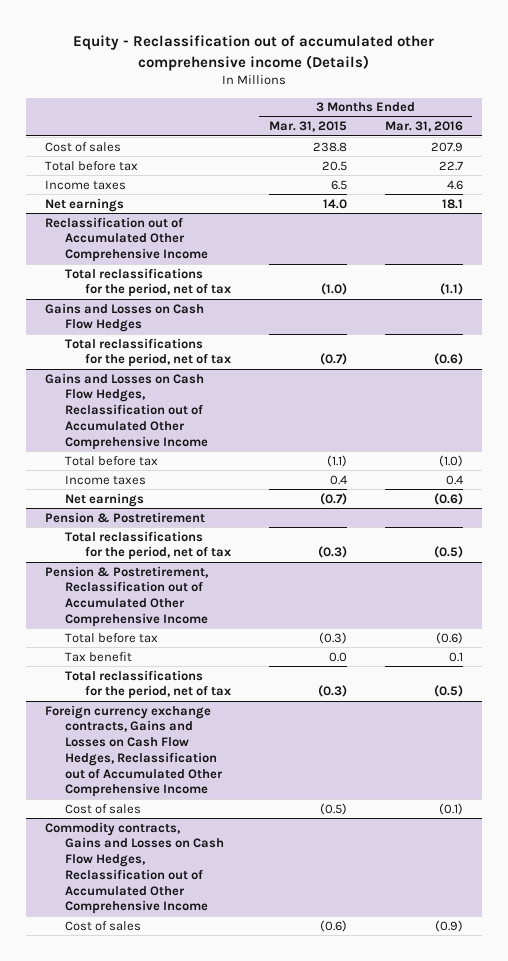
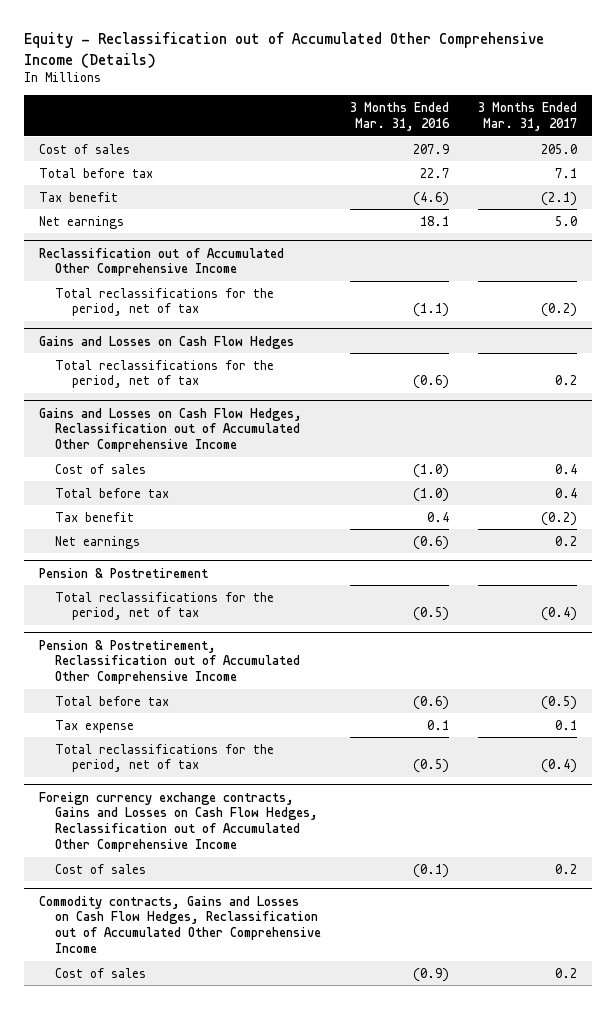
- Equity - Reclassification out of accumulated other comprehensive income (Details)
+ Equity - Reclassification out of Accumulated Other Comprehensive Income (Details)
- | 3 Months Ended Mar. 31, 2015 | 3 Months Ended Mar. 31, 2016
+ | 3 Months Ended Mar. 31, 2016 | 3 Months Ended Mar. 31, 2017
- Income taxes | 6.5 | 4.6
+ Tax benefit | (4.6) | (2.1)
@ Gains and Losses on Cash Flow Hedges, Reclassification out of Accumulated Other Comprehensive Income
+ Cost of sales | (1.0) | 0.4
- Income taxes | 0.4 | 0.4
+ Tax benefit | 0.4 | (0.2)
@ Pension & Postretirement, Reclassification out of Accumulated Other Comprehensive Income
- Tax benefit | 0.0 | 0.1
+ Tax expense | 0.1 | 0.1

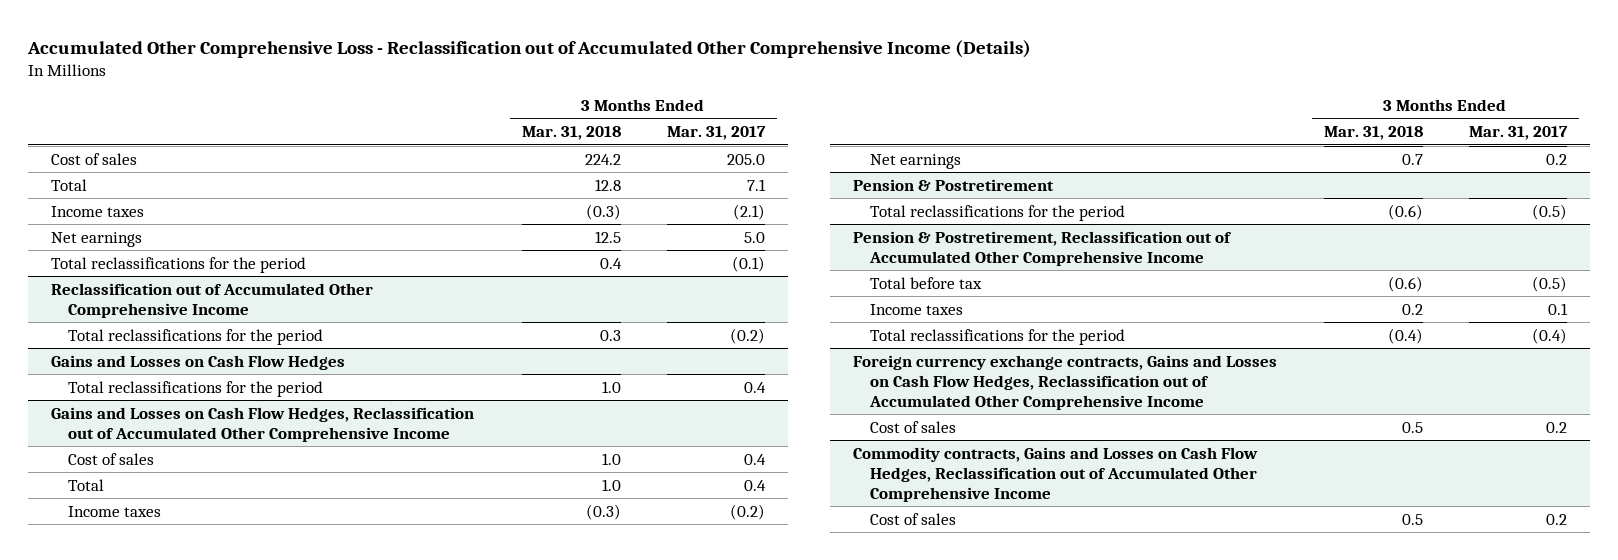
- Equity - Reclassification out of Accumulated Other Comprehensive Income (Details)
+ Accumulated Other Comprehensive Loss - Reclassification out of Accumulated Other Comprehensive Income (Details)
- | 3 Months Ended Mar. 31, 2016 | 3 Months Ended Mar. 31, 2017
+ | 3 Months Ended Mar. 31, 2018 | 3 Months Ended Mar. 31, 2017
- Total before tax | 22.7 | 7.1
- Tax benefit | (4.6) | (2.1)
+ Total | 12.8 | 7.1
+ Income taxes | (0.3) | (2.1)
+ Total reclassifications for the period | 0.4 | (0.1)
@ Reclassification out of Accumulated Other Comprehensive Income
- Total reclassifications for the period, net of tax | (1.1) | (0.2)
+ Total reclassifications for the period | 0.3 | (0.2)
@ Gains and Losses on Cash Flow Hedges
- Total reclassifications for the period, net of tax | (0.6) | 0.2
+ Total reclassifications for the period | 1.0 | 0.4
@ Gains and Losses on Cash Flow Hedges, Reclassification out of Accumulated Other Comprehensive Income
- Total before tax | (1.0) | 0.4
- Tax benefit | 0.4 | (0.2)
+ Total | 1.0 | 0.4
+ Income taxes | (0.3) | (0.2)
@ Pension & Postretirement
- Total reclassifications for the period, net of tax | (0.5) | (0.4)
+ Total reclassifications for the period | (0.6) | (0.5)
@ Pension & Postretirement, Reclassification out of Accumulated Other Comprehensive Income
- Tax expense | 0.1 | 0.1
- Total reclassifications for the period, net of tax | (0.5) | (0.4)
+ Income taxes | 0.2 | 0.1
+ Total reclassifications for the period | (0.4) | (0.4)

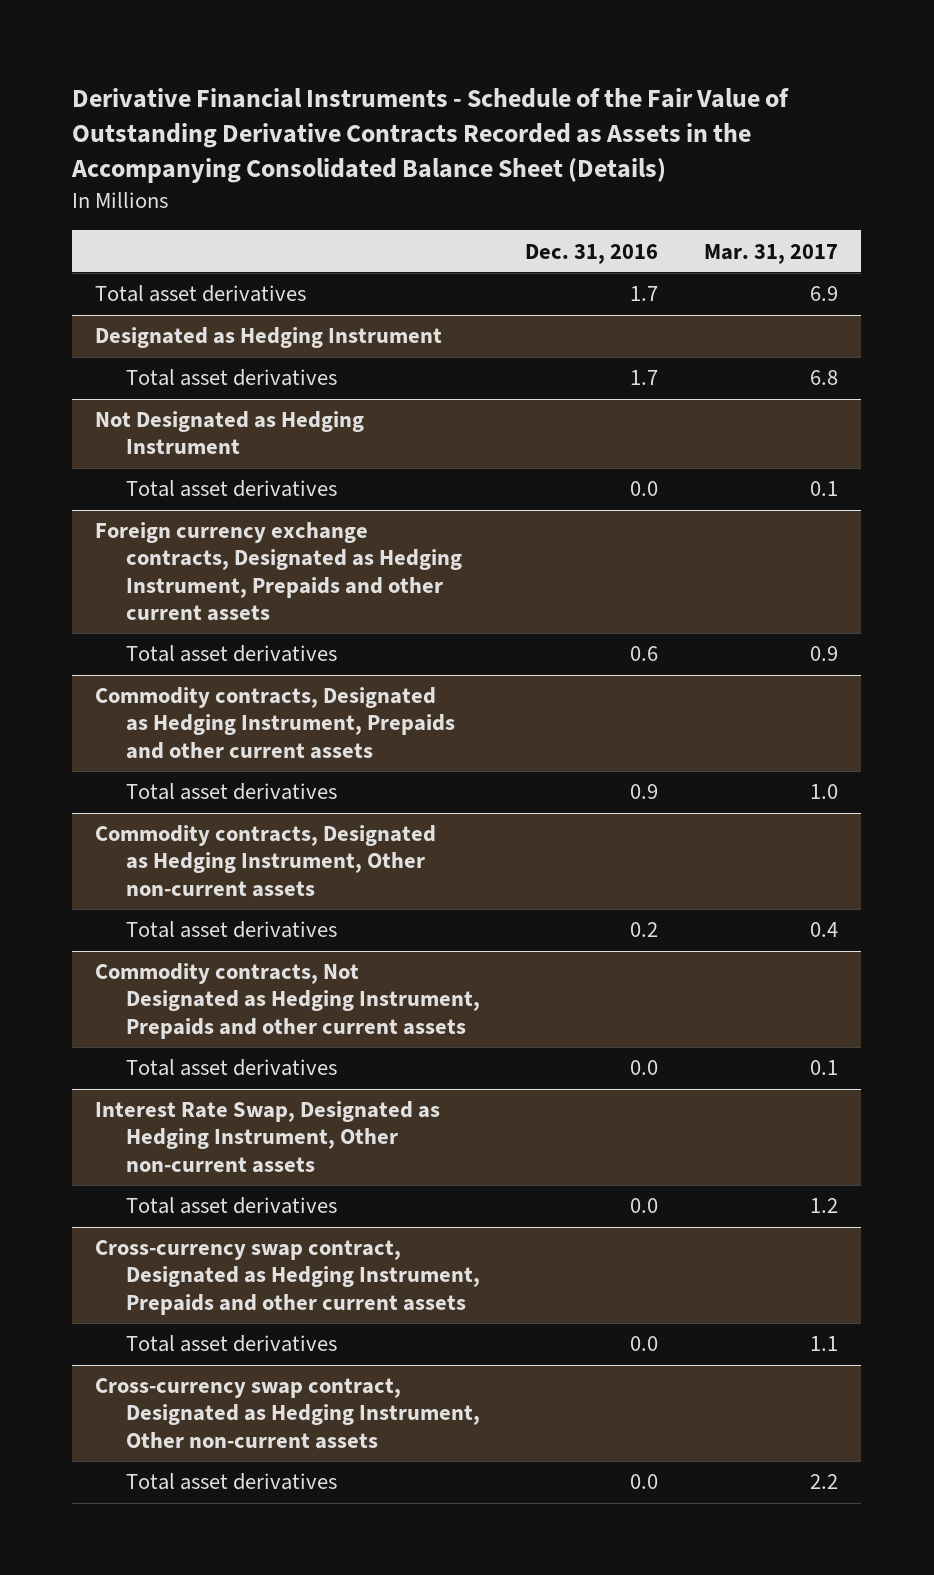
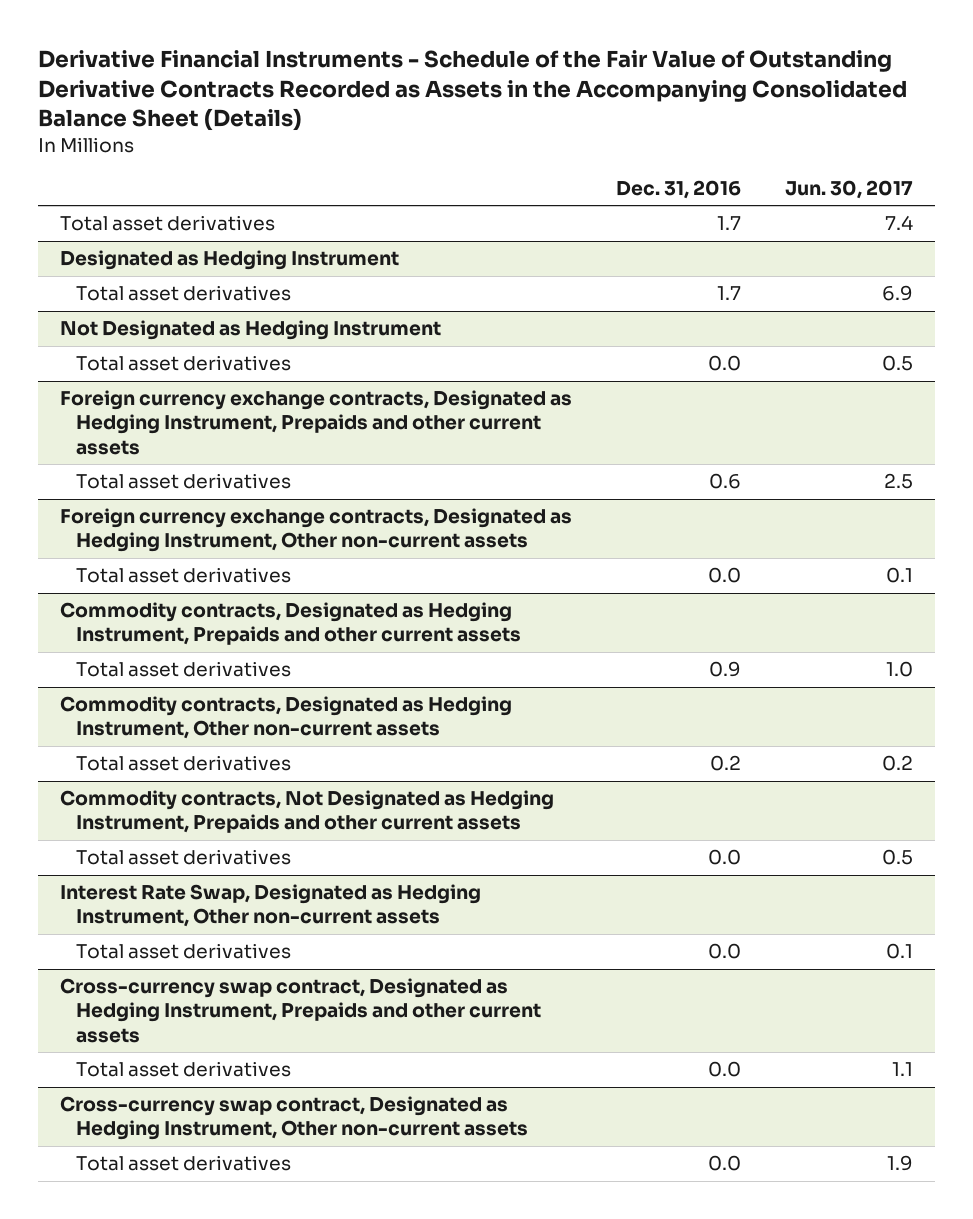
- | Dec. 31, 2016 | Mar. 31, 2017
+ | Dec. 31, 2016 | Jun. 30, 2017
+ Foreign currency exchange contracts, Designated as Hedging Instrument, Other non-current assets
+ Total asset derivatives | 0.0 | 0.1

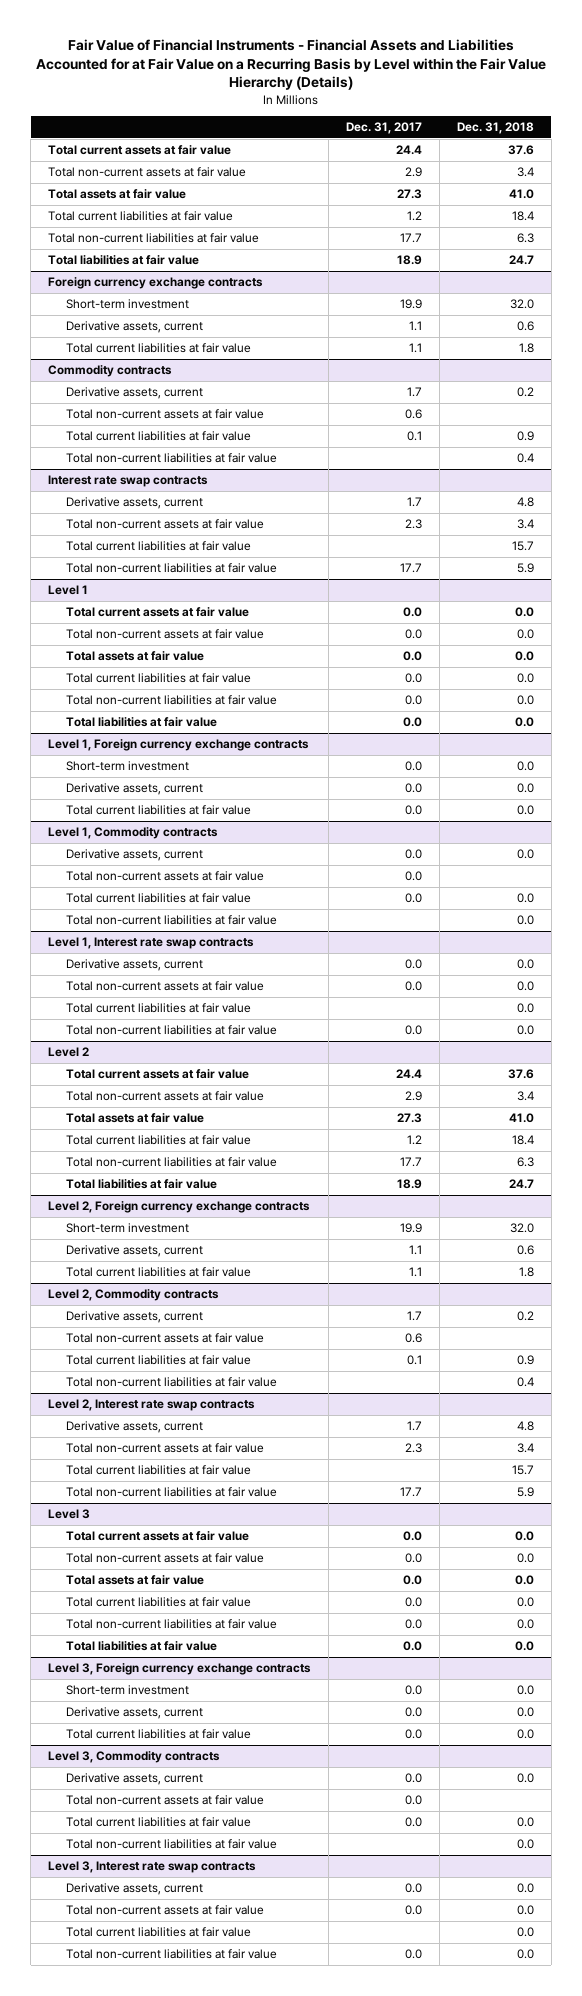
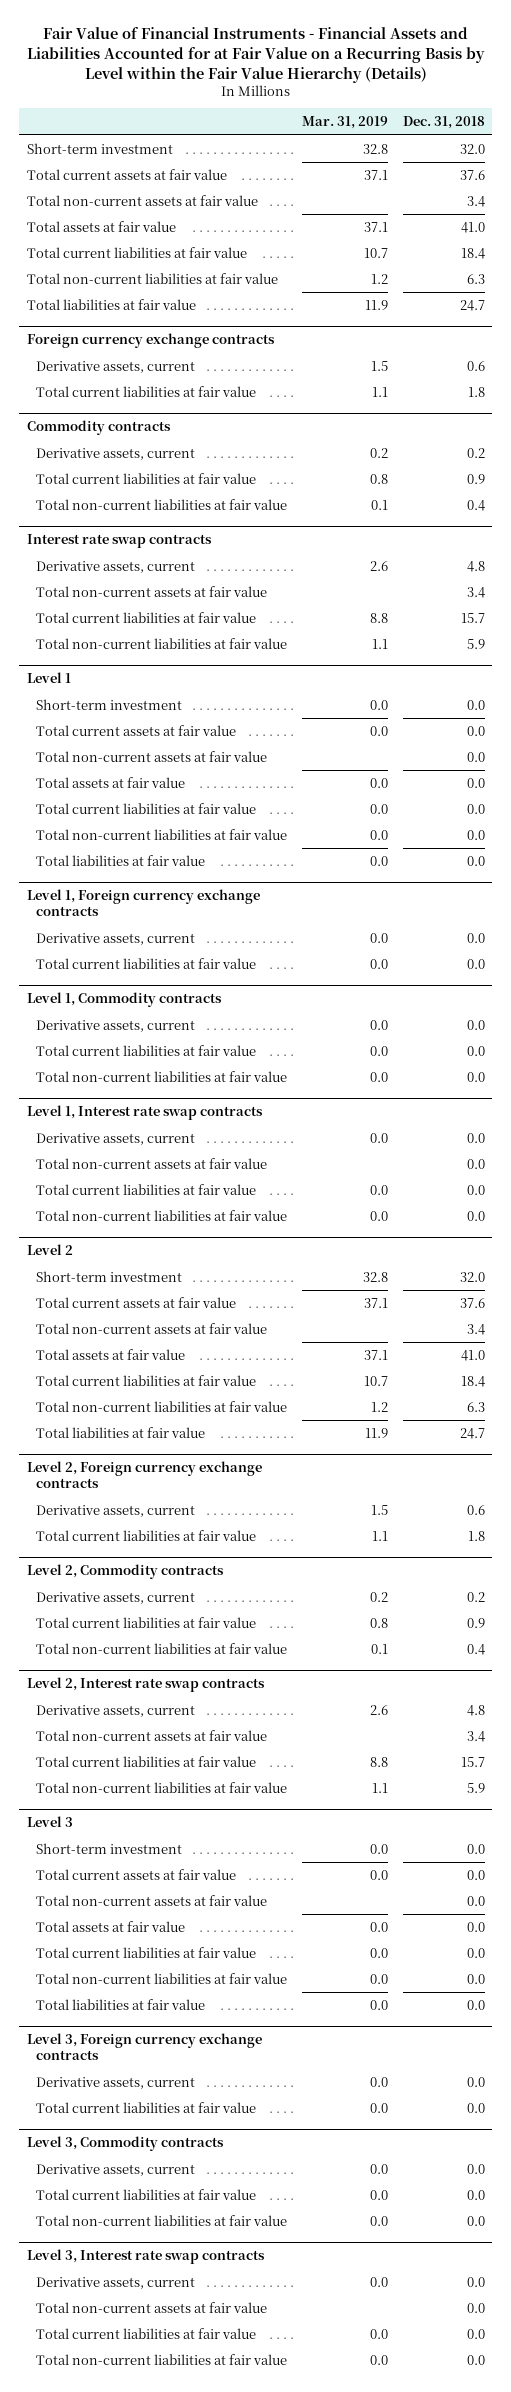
- | Dec. 31, 2017 | Dec. 31, 2018
+ | Mar. 31, 2019 | Dec. 31, 2018
+ Short-term investment | 32.8 | 32.0
@ Foreign currency exchange contracts
- Short-term investment | 19.9 | 32.0
@ Commodity contracts
- Total non-current assets at fair value | 0.6 |
@ Level 1
+ Short-term investment | 0.0 | 0.0
@ Level 1, Foreign currency exchange contracts
- Short-term investment | 0.0 | 0.0
@ Level 1, Commodity contracts
- Total non-current assets at fair value | 0.0 |
@ Level 2
+ Short-term investment | 32.8 | 32.0
@ Level 2, Foreign currency exchange contracts
- Short-term investment | 19.9 | 32.0
@ Level 2, Commodity contracts
- Total non-current assets at fair value | 0.6 |
@ Level 3
+ Short-term investment | 0.0 | 0.0
@ Level 3, Foreign currency exchange contracts
- Short-term investment | 0.0 | 0.0
@ Level 3, Commodity contracts
- Total non-current assets at fair value | 0.0 |

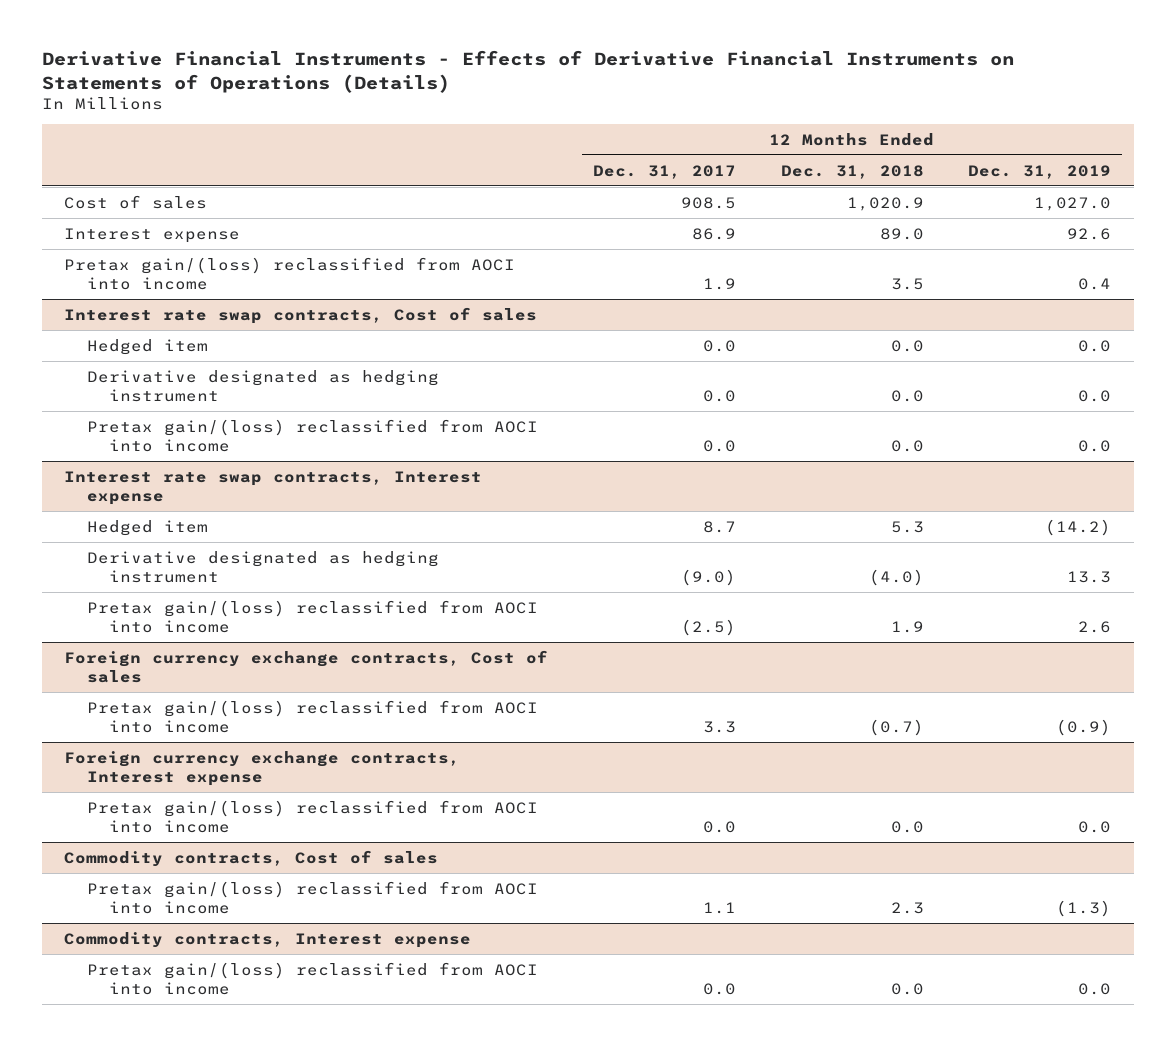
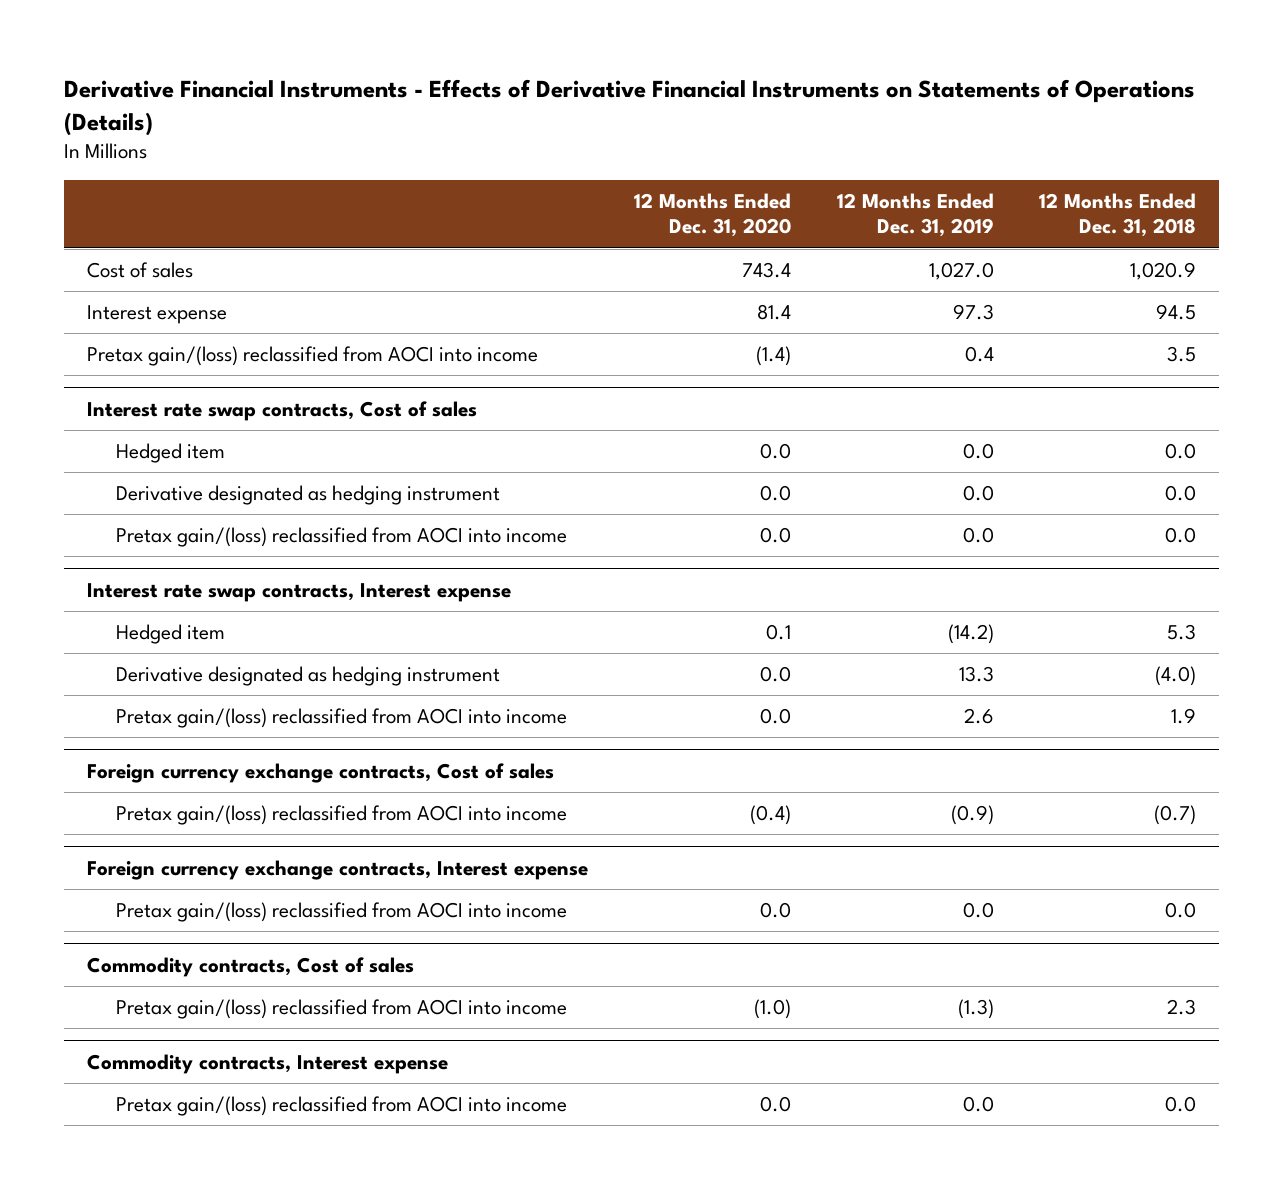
- | 12 Months Ended Dec. 31, 2017 | 12 Months Ended Dec. 31, 2018 | 12 Months Ended Dec. 31, 2019
+ | 12 Months Ended Dec. 31, 2020 | 12 Months Ended Dec. 31, 2019 | 12 Months Ended Dec. 31, 2018
- Interest expense | 86.9 | 89.0 | 92.6
+ Interest expense | 81.4 | 97.3 | 94.5

